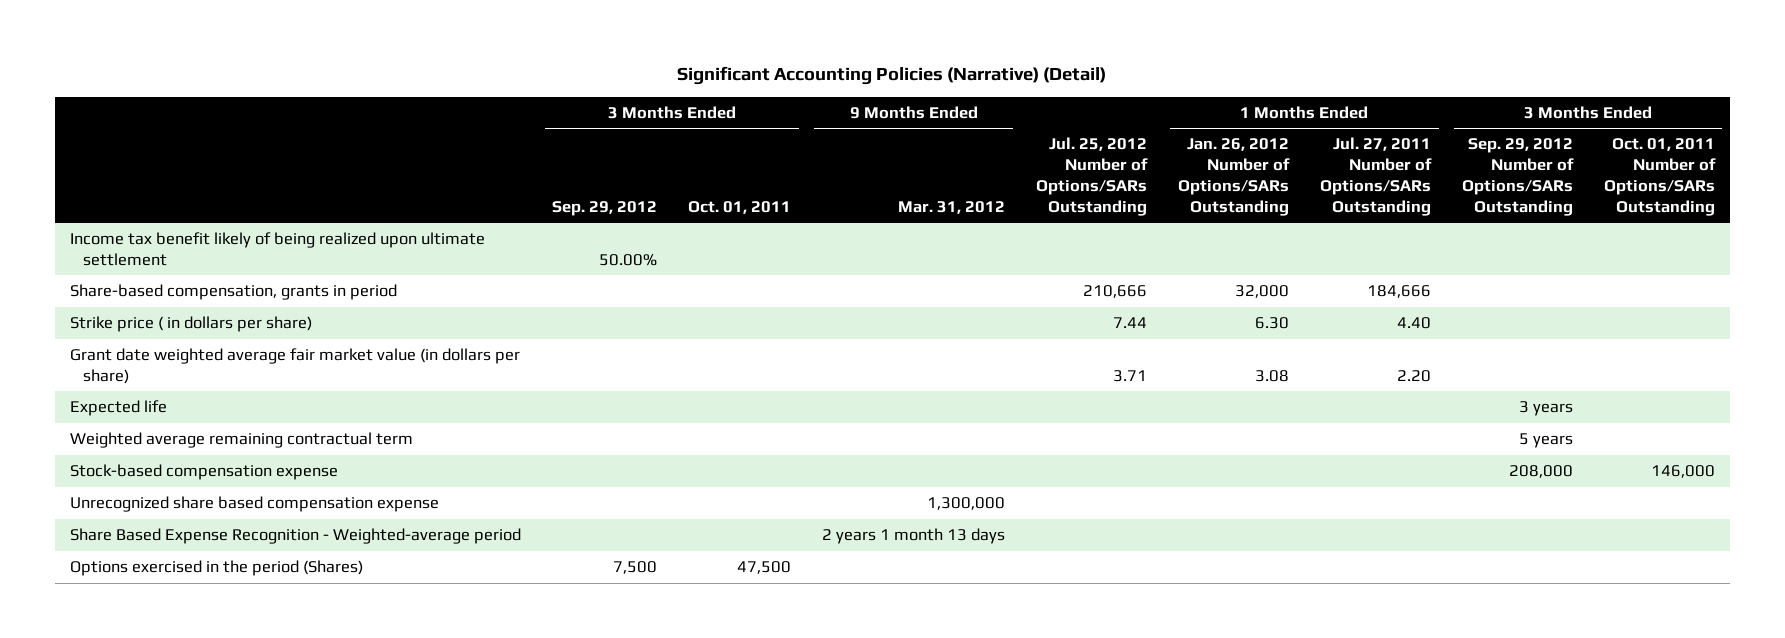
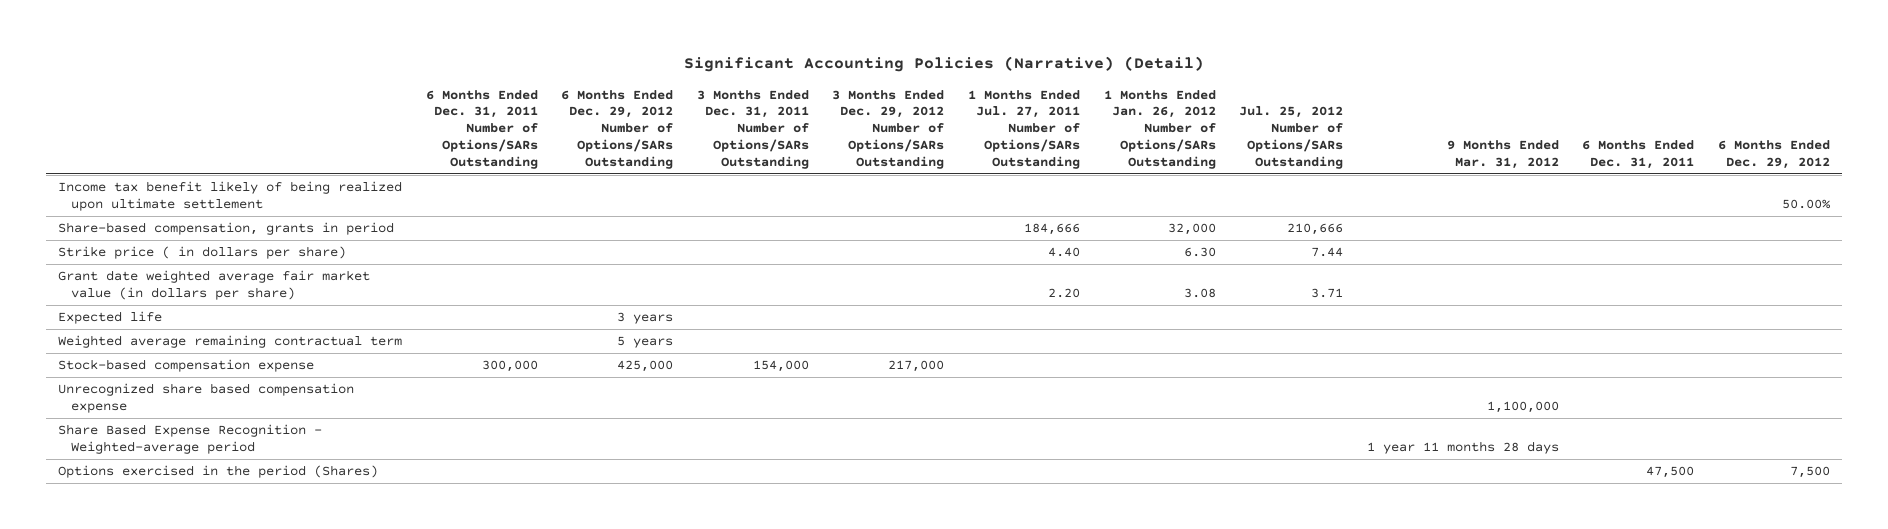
- | 3 Months Ended Sep. 29, 2012 | 3 Months Ended Oct. 01, 2011 | 9 Months Ended Mar. 31, 2012 | Jul. 25, 2012 Number of Options/SARs Outstanding | 1 Months Ended Jan. 26, 2012 Number of Options/SARs Outstanding | 1 Months Ended Jul. 27, 2011 Number of Options/SARs Outstanding | 3 Months Ended Sep. 29, 2012 Number of Options/SARs Outstanding | 3 Months Ended Oct. 01, 2011 Number of Options/SARs Outstanding
+ | 6 Months Ended Dec. 31, 2011 Number of Options/SARs Outstanding | 6 Months Ended Dec. 29, 2012 Number of Options/SARs Outstanding | 3 Months Ended Dec. 31, 2011 Number of Options/SARs Outstanding | 3 Months Ended Dec. 29, 2012 Number of Options/SARs Outstanding | 1 Months Ended Jul. 27, 2011 Number of Options/SARs Outstanding | 1 Months Ended Jan. 26, 2012 Number of Options/SARs Outstanding | Jul. 25, 2012 Number of Options/SARs Outstanding | 9 Months Ended Mar. 31, 2012 | 6 Months Ended Dec. 31, 2011 | 6 Months Ended Dec. 29, 2012
- Unrecognized share based compensation expense | | | 1,300,000 | | | | |
- Share Based Expense Recognition - Weighted-average period | | | 2 years 1 month 13 days | | | | |
+ Unrecognized share based compensation expense | | | | | | | | 1,100,000 | |
+ Share Based Expense Recognition - Weighted-average period | | | | | | | | 1 year 11 months 28 days | |

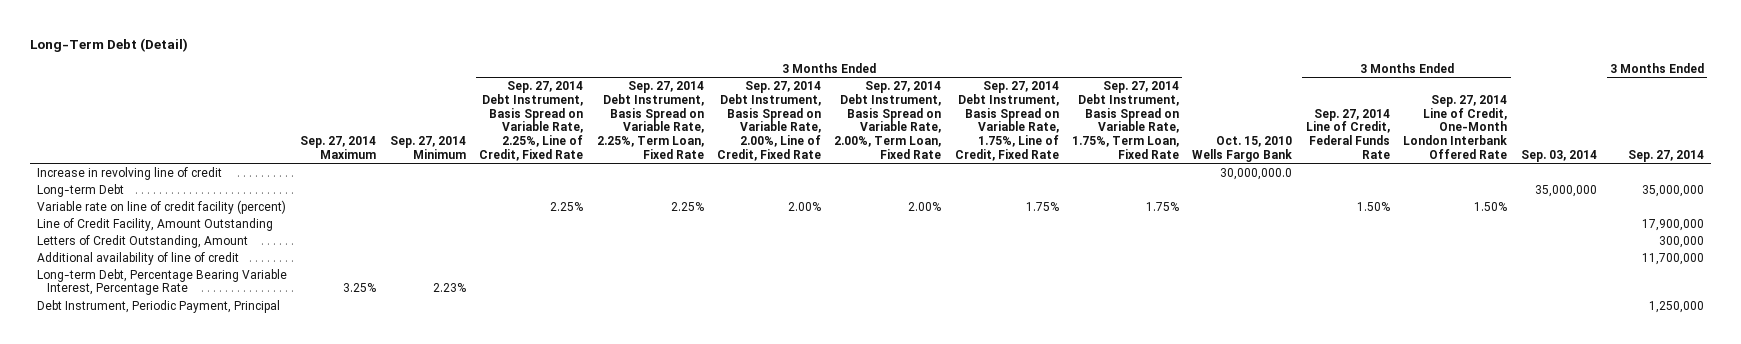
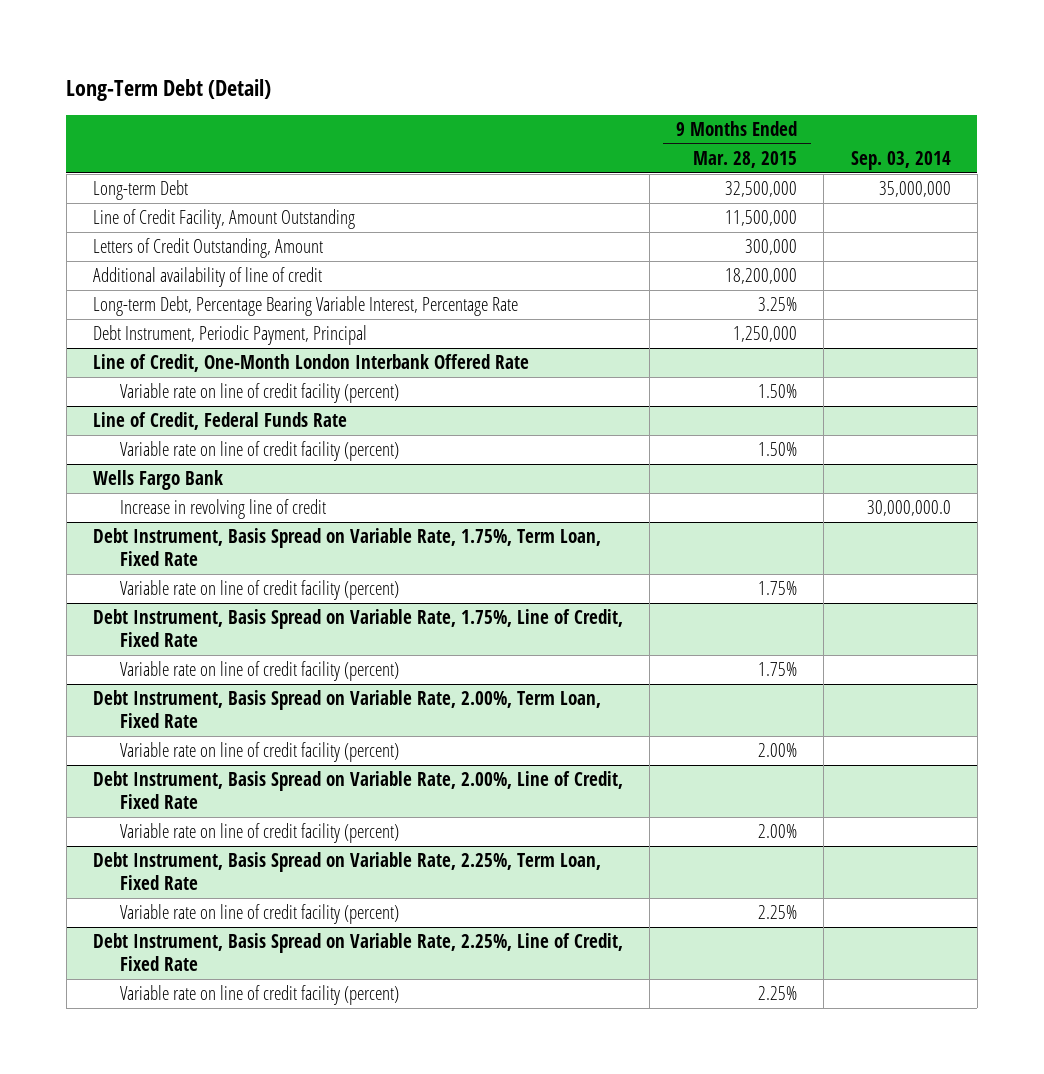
- | Sep. 27, 2014 Maximum | Sep. 27, 2014 Minimum | 3 Months Ended Sep. 27, 2014 Debt Instrument, Basis Spread on Variable Rate, 2.25%, Line of Credit, Fixed Rate | 3 Months Ended Sep. 27, 2014 Debt Instrument, Basis Spread on Variable Rate, 2.25%, Term Loan, Fixed Rate | 3 Months Ended Sep. 27, 2014 Debt Instrument, Basis Spread on Variable Rate, 2.00%, Line of Credit, Fixed Rate | 3 Months Ended Sep. 27, 2014 Debt Instrument, Basis Spread on Variable Rate, 2.00%, Term Loan, Fixed Rate | 3 Months Ended Sep. 27, 2014 Debt Instrument, Basis Spread on Variable Rate, 1.75%, Line of Credit, Fixed Rate | 3 Months Ended Sep. 27, 2014 Debt Instrument, Basis Spread on Variable Rate, 1.75%, Term Loan, Fixed Rate | Oct. 15, 2010 Wells Fargo Bank | 3 Months Ended Sep. 27, 2014 Line of Credit, Federal Funds Rate | 3 Months Ended Sep. 27, 2014 Line of Credit, One-Month London Interbank Offered Rate | Sep. 03, 2014 | 3 Months Ended Sep. 27, 2014
+ | 9 Months Ended Mar. 28, 2015 | Sep. 03, 2014
- Increase in revolving line of credit | | | | | | | | | 30,000,000.0 | | | |
- Variable rate on line of credit facility (percent) | | | 2.25% | 2.25% | 2.00% | 2.00% | 1.75% | 1.75% | | 1.50% | 1.50% | |
+ Line of Credit, One-Month London Interbank Offered Rate
+ Variable rate on line of credit facility (percent) | 1.50% |
+ Line of Credit, Federal Funds Rate
+ Variable rate on line of credit facility (percent) | 1.50% |
+ Wells Fargo Bank
+ Increase in revolving line of credit | | 30,000,000.0
+ Debt Instrument, Basis Spread on Variable Rate, 1.75%, Term Loan, Fixed Rate
+ Variable rate on line of credit facility (percent) | 1.75% |
+ Debt Instrument, Basis Spread on Variable Rate, 1.75%, Line of Credit, Fixed Rate
+ Variable rate on line of credit facility (percent) | 1.75% |
+ Debt Instrument, Basis Spread on Variable Rate, 2.00%, Term Loan, Fixed Rate
+ Variable rate on line of credit facility (percent) | 2.00% |
+ Debt Instrument, Basis Spread on Variable Rate, 2.00%, Line of Credit, Fixed Rate
+ Variable rate on line of credit facility (percent) | 2.00% |
+ Debt Instrument, Basis Spread on Variable Rate, 2.25%, Term Loan, Fixed Rate
+ Variable rate on line of credit facility (percent) | 2.25% |
+ Debt Instrument, Basis Spread on Variable Rate, 2.25%, Line of Credit, Fixed Rate
+ Variable rate on line of credit facility (percent) | 2.25% |

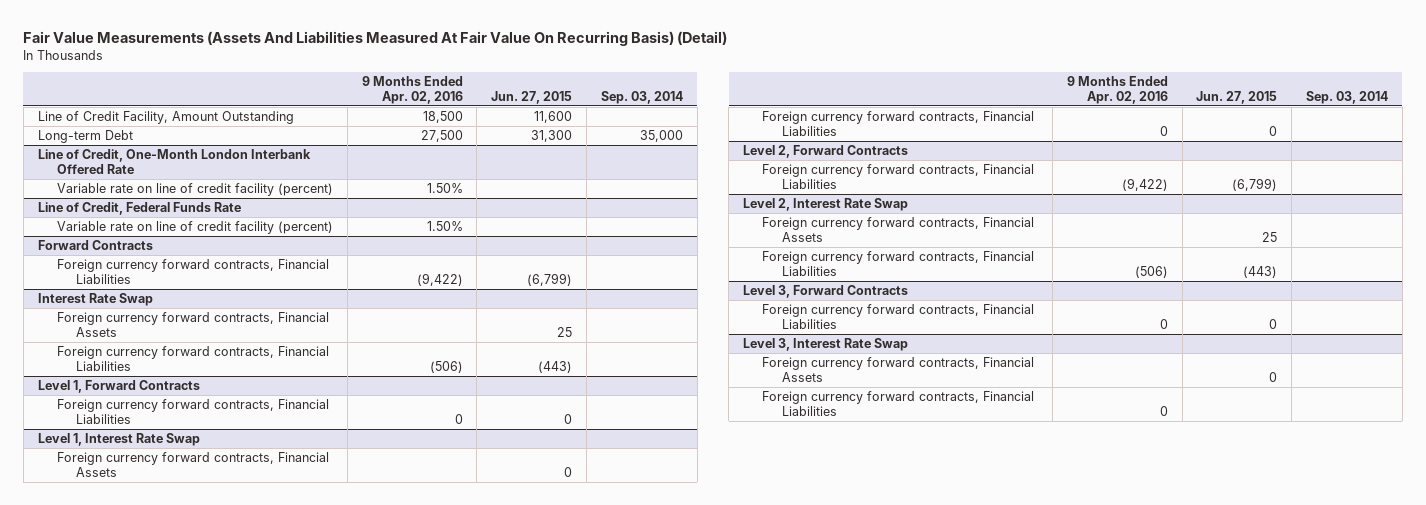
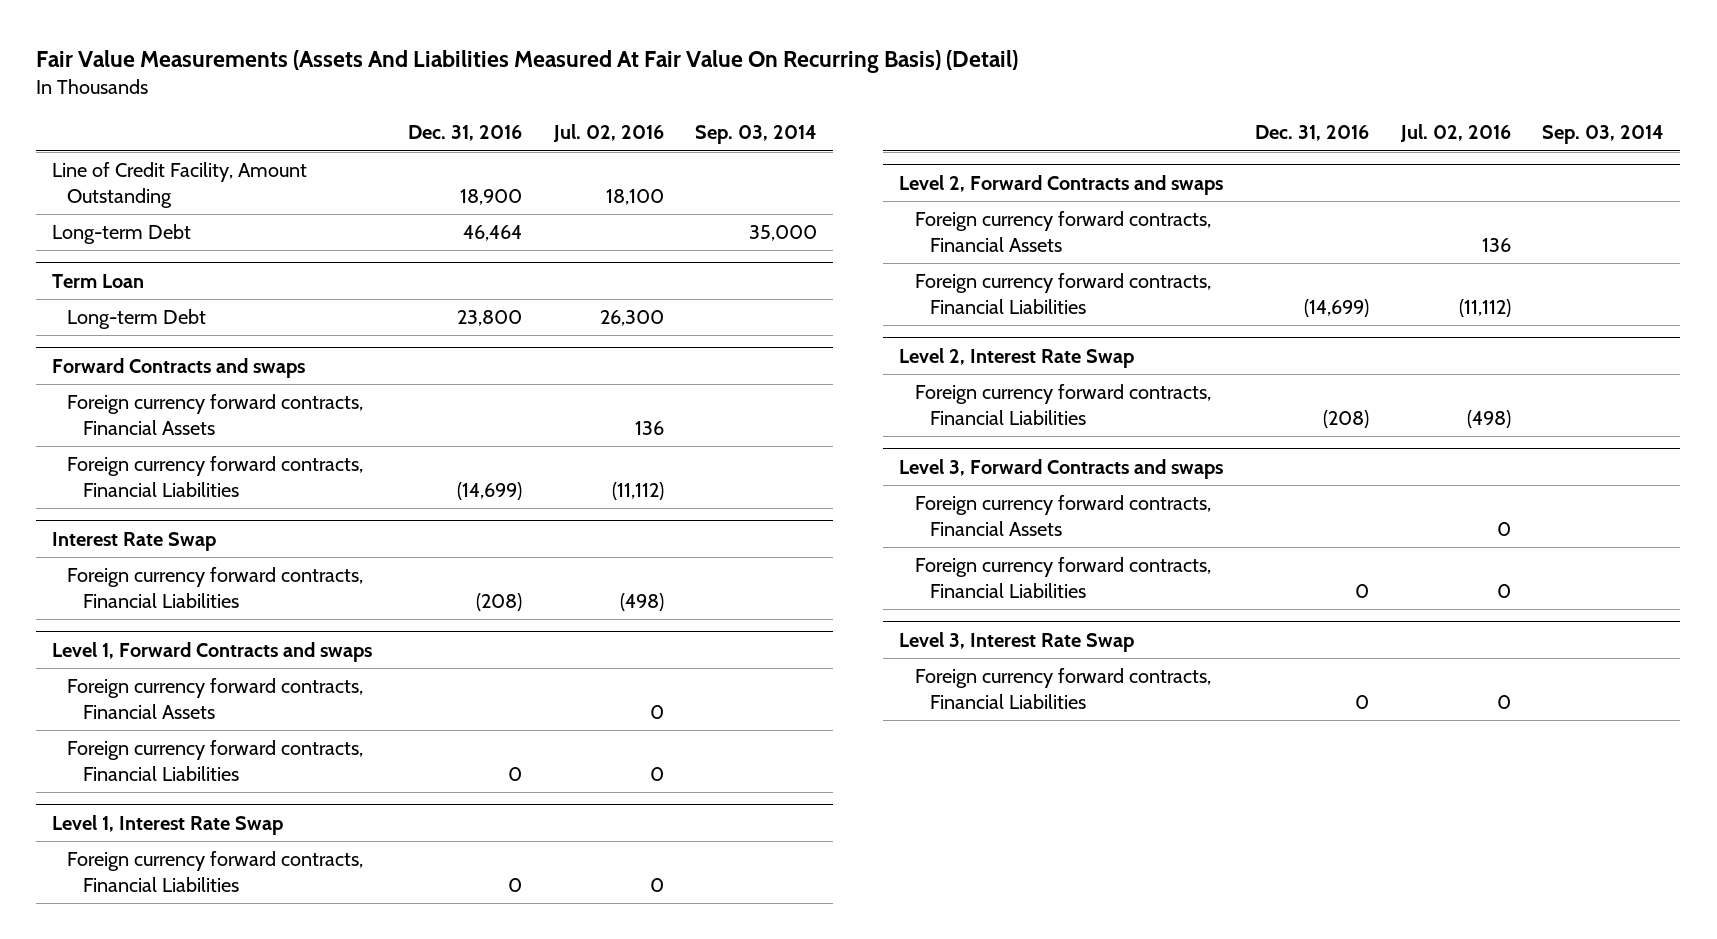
- | 9 Months Ended Apr. 02, 2016 | Jun. 27, 2015 | Sep. 03, 2014
+ | Dec. 31, 2016 | Jul. 02, 2016 | Sep. 03, 2014
- Line of Credit, One-Month London Interbank Offered Rate
- Variable rate on line of credit facility (percent) | 1.50% | |
- Line of Credit, Federal Funds Rate
- Variable rate on line of credit facility (percent) | 1.50% | |
- Forward Contracts
+ Term Loan
+ Long-term Debt | 23,800 | 26,300 |
+ Forward Contracts and swaps
+ Foreign currency forward contracts, Financial Assets | | 136 |
@ Interest Rate Swap
- Foreign currency forward contracts, Financial Assets | | 25 |
- Level 1, Forward Contracts
+ Level 1, Forward Contracts and swaps
+ Foreign currency forward contracts, Financial Assets | | 0 |
@ Level 1, Interest Rate Swap
- Foreign currency forward contracts, Financial Assets | | 0 |
- Level 2, Forward Contracts
+ Level 2, Forward Contracts and swaps
+ Foreign currency forward contracts, Financial Assets | | 136 |
@ Level 2, Interest Rate Swap
- Foreign currency forward contracts, Financial Assets | | 25 |
- Level 3, Forward Contracts
+ Level 3, Forward Contracts and swaps
+ Foreign currency forward contracts, Financial Assets | | 0 |
@ Level 3, Interest Rate Swap
- Foreign currency forward contracts, Financial Assets | | 0 |

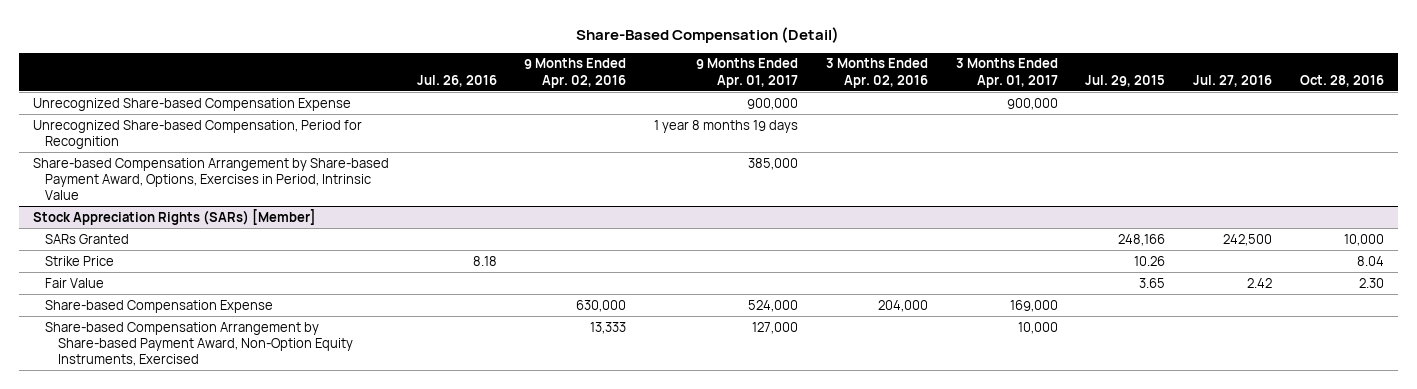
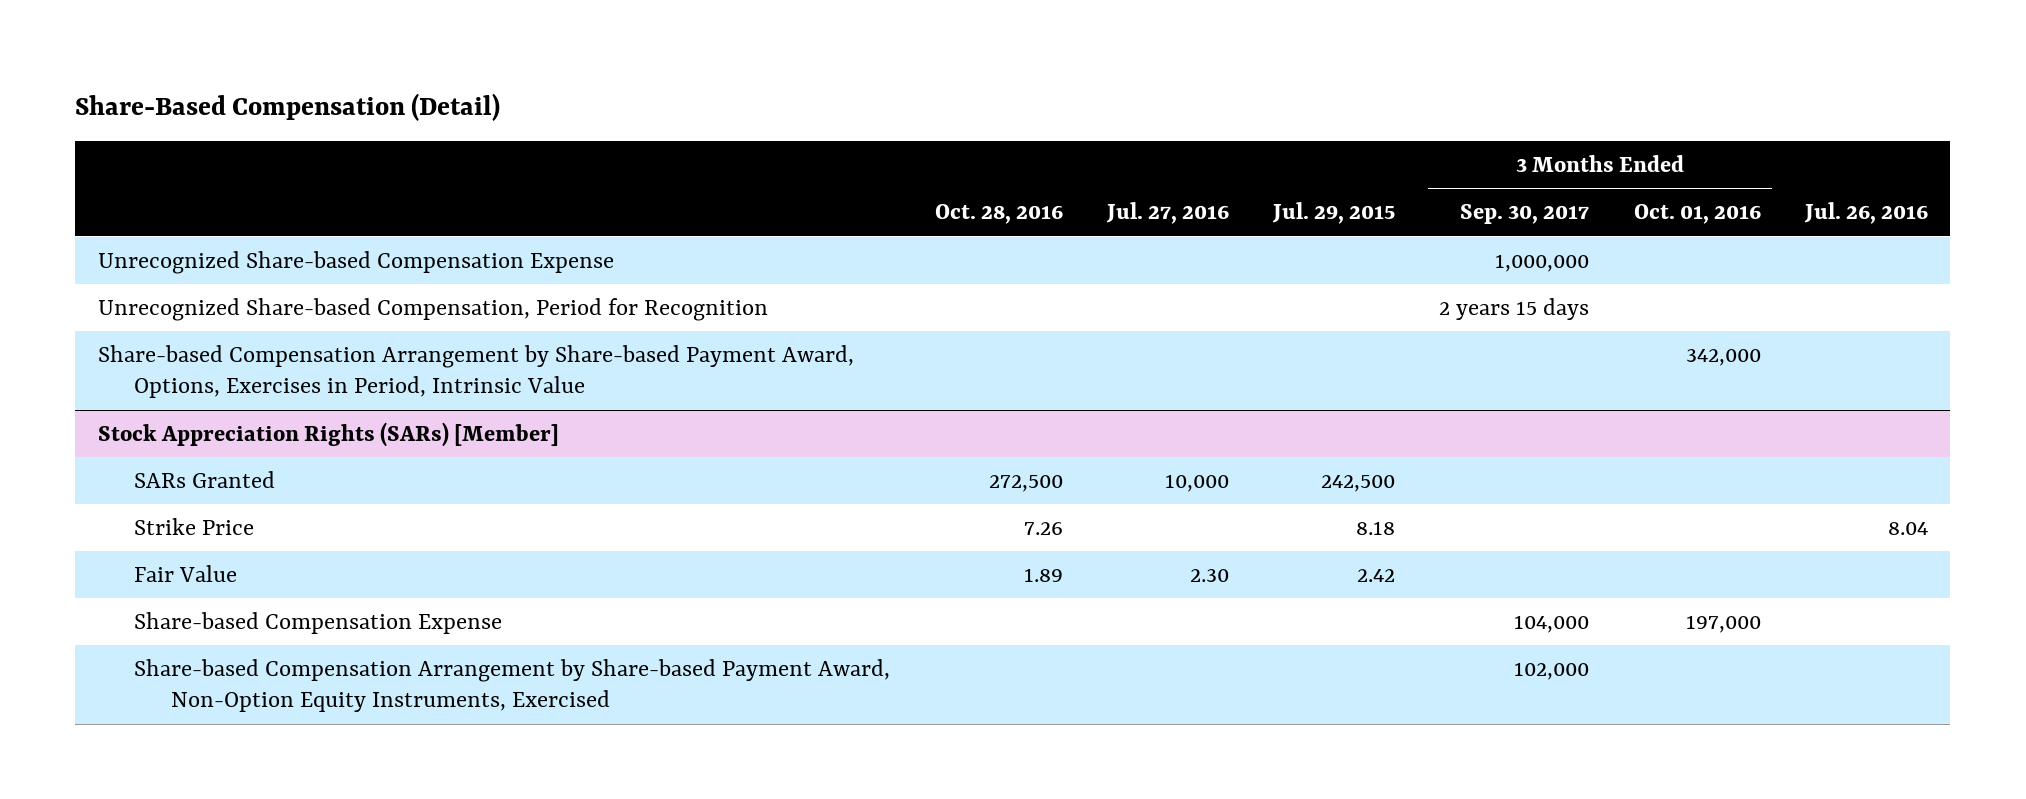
- | Jul. 26, 2016 | 9 Months Ended Apr. 02, 2016 | 9 Months Ended Apr. 01, 2017 | 3 Months Ended Apr. 02, 2016 | 3 Months Ended Apr. 01, 2017 | Jul. 29, 2015 | Jul. 27, 2016 | Oct. 28, 2016
+ | Oct. 28, 2016 | Jul. 27, 2016 | Jul. 29, 2015 | 3 Months Ended Sep. 30, 2017 | 3 Months Ended Oct. 01, 2016 | Jul. 26, 2016
@ Stock Appreciation Rights (SARs) [Member]
- SARs Granted | | | | | | 248,166 | 242,500 | 10,000
- Strike Price | 8.18 | | | | | 10.26 | | 8.04
- Fair Value | | | | | | 3.65 | 2.42 | 2.30
+ SARs Granted | 272,500 | 10,000 | 242,500 | | |
+ Strike Price | 7.26 | | 8.18 | | | 8.04
+ Fair Value | 1.89 | 2.30 | 2.42 | | |

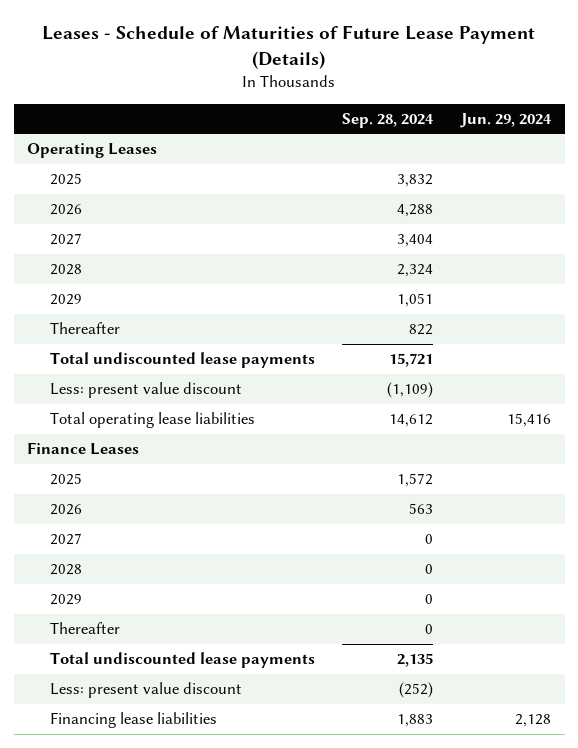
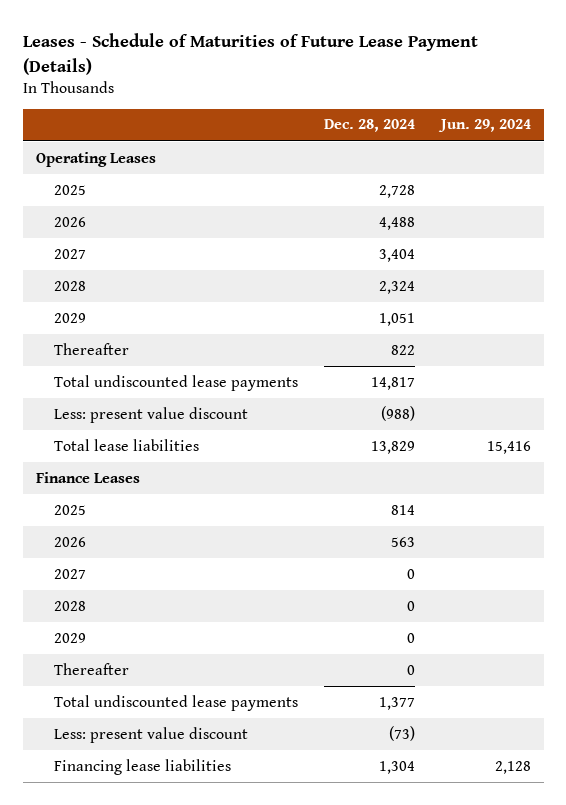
- | Sep. 28, 2024 | Jun. 29, 2024
+ | Dec. 28, 2024 | Jun. 29, 2024
- Total operating lease liabilities | 14,612 | 15,416
+ Total lease liabilities | 13,829 | 15,416

